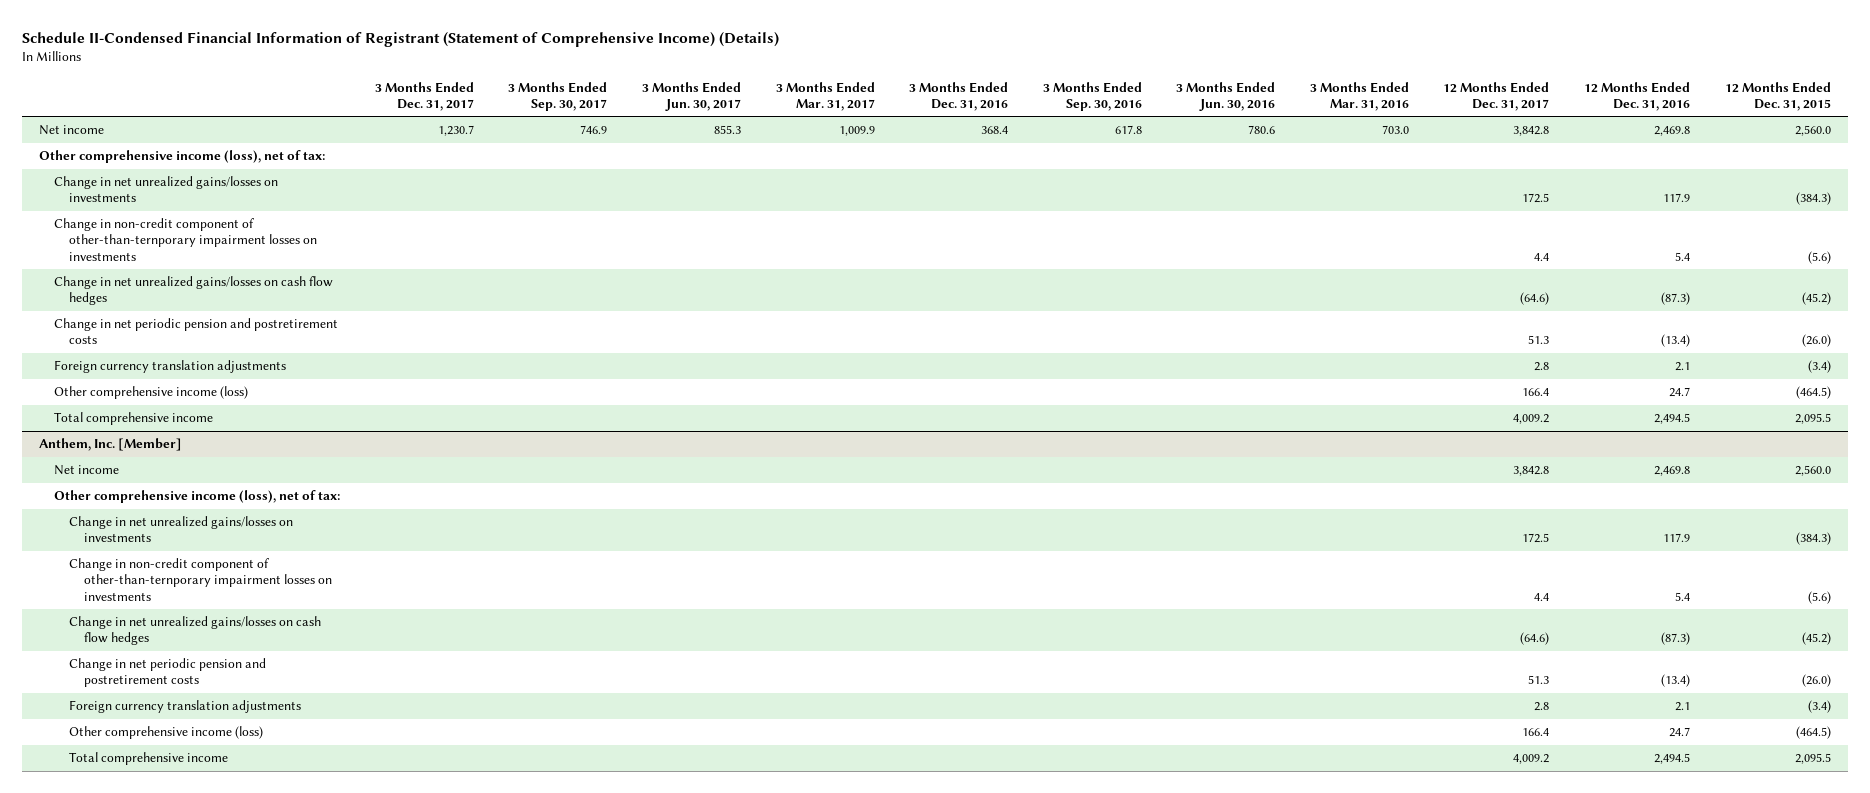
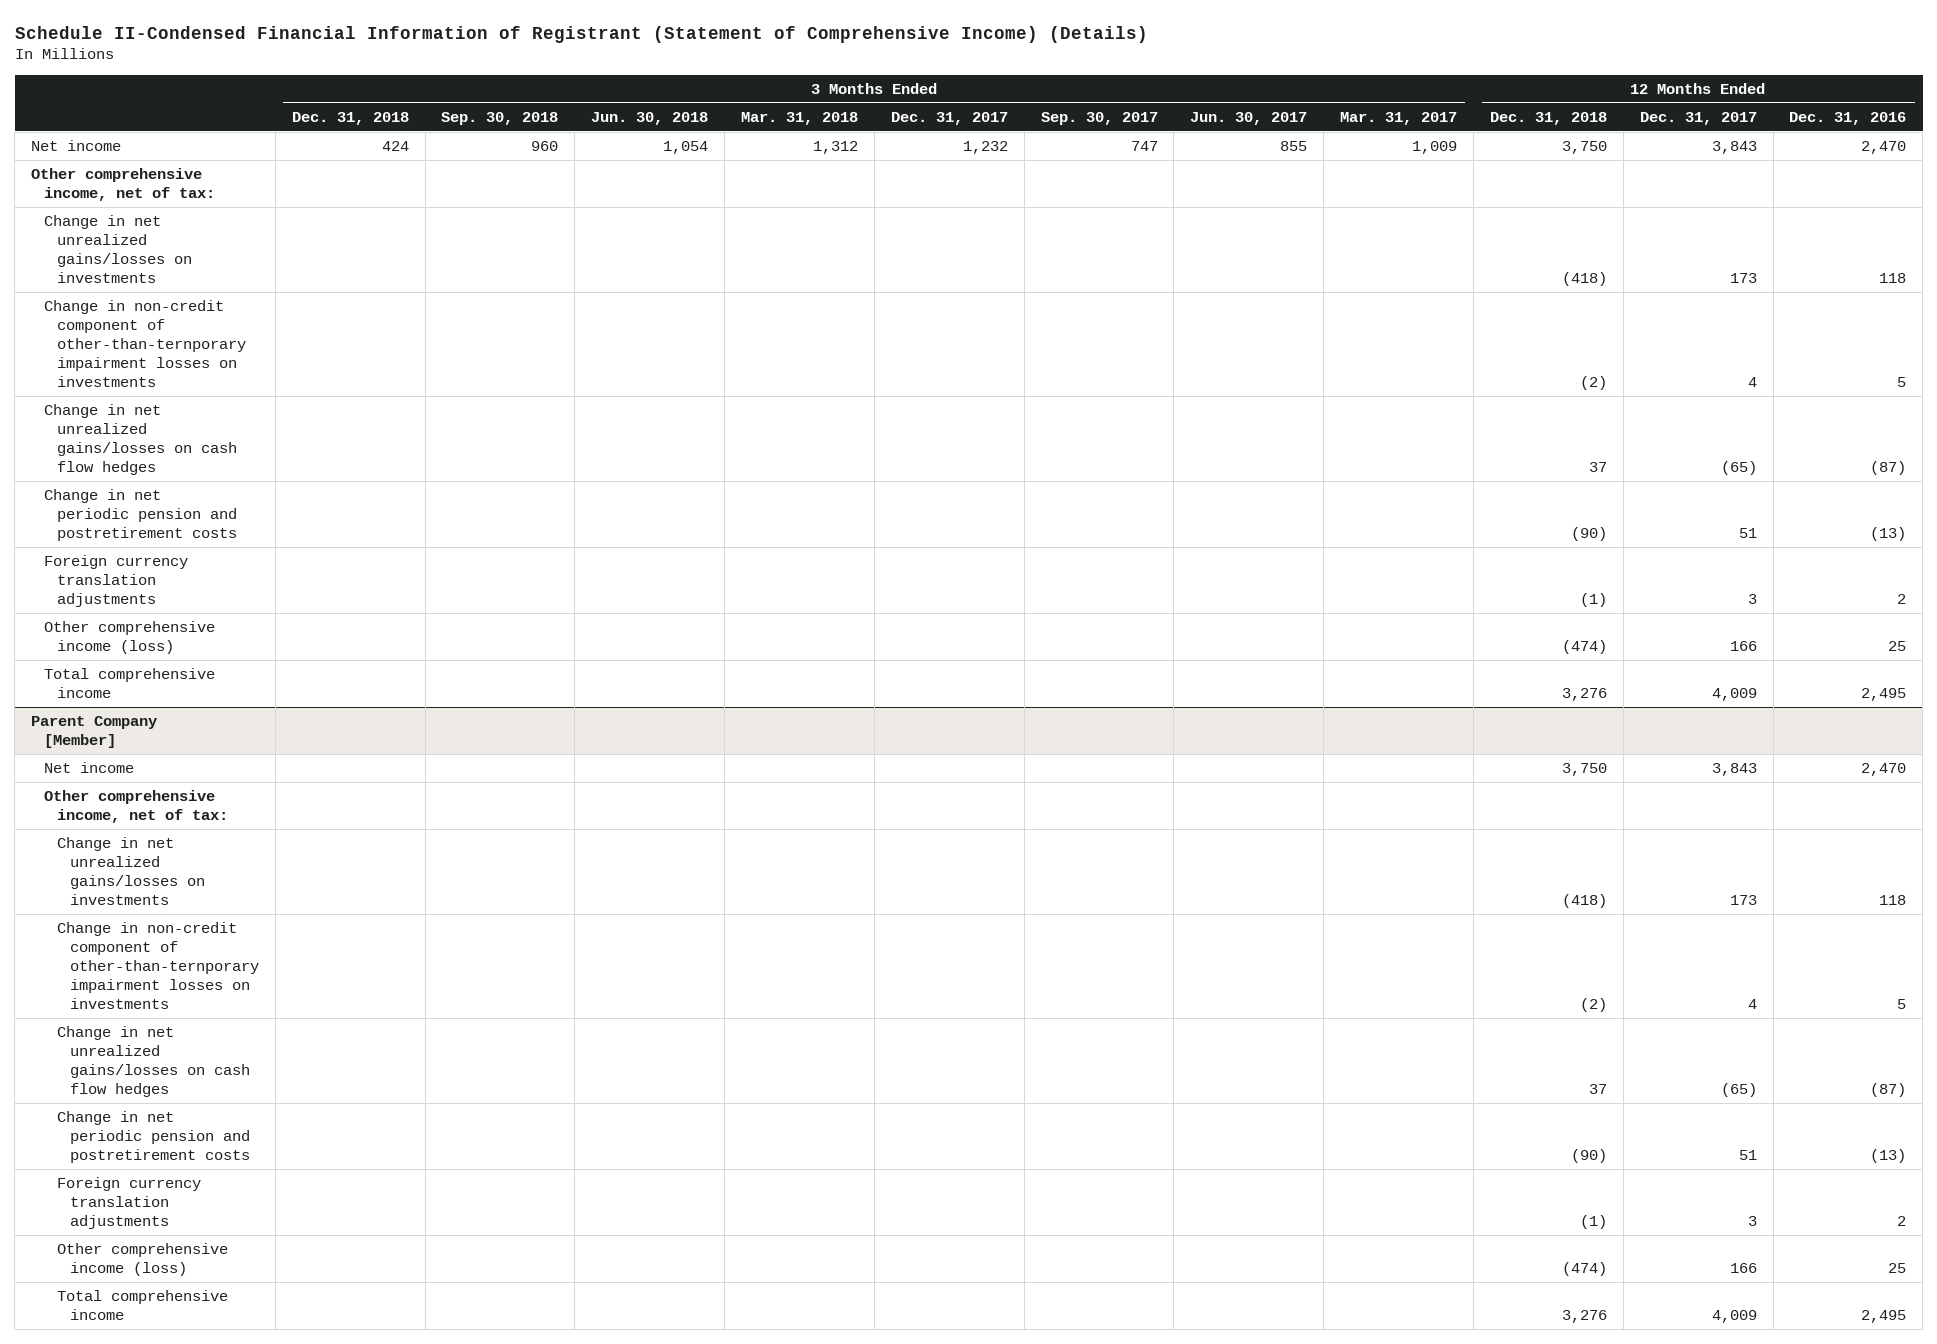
- | 3 Months Ended Dec. 31, 2017 | 3 Months Ended Sep. 30, 2017 | 3 Months Ended Jun. 30, 2017 | 3 Months Ended Mar. 31, 2017 | 3 Months Ended Dec. 31, 2016 | 3 Months Ended Sep. 30, 2016 | 3 Months Ended Jun. 30, 2016 | 3 Months Ended Mar. 31, 2016 | 12 Months Ended Dec. 31, 2017 | 12 Months Ended Dec. 31, 2016 | 12 Months Ended Dec. 31, 2015
+ | 3 Months Ended Dec. 31, 2018 | 3 Months Ended Sep. 30, 2018 | 3 Months Ended Jun. 30, 2018 | 3 Months Ended Mar. 31, 2018 | 3 Months Ended Dec. 31, 2017 | 3 Months Ended Sep. 30, 2017 | 3 Months Ended Jun. 30, 2017 | 3 Months Ended Mar. 31, 2017 | 12 Months Ended Dec. 31, 2018 | 12 Months Ended Dec. 31, 2017 | 12 Months Ended Dec. 31, 2016
- Net income | 1,230.7 | 746.9 | 855.3 | 1,009.9 | 368.4 | 617.8 | 780.6 | 703.0 | 3,842.8 | 2,469.8 | 2,560.0
- Other comprehensive income (loss), net of tax:
- Change in net unrealized gains/losses on investments | | | | | | | | | 172.5 | 117.9 | (384.3)
- Change in non-credit component of other-than-ternporary impairment losses on investments | | | | | | | | | 4.4 | 5.4 | (5.6)
- Change in net unrealized gains/losses on cash flow hedges | | | | | | | | | (64.6) | (87.3) | (45.2)
- Change in net periodic pension and postretirement costs | | | | | | | | | 51.3 | (13.4) | (26.0)
- Foreign currency translation adjustments | | | | | | | | | 2.8 | 2.1 | (3.4)
- Other comprehensive income (loss) | | | | | | | | | 166.4 | 24.7 | (464.5)
- Total comprehensive income | | | | | | | | | 4,009.2 | 2,494.5 | 2,095.5
- Anthem, Inc. [Member]
- Net income | | | | | | | | | 3,842.8 | 2,469.8 | 2,560.0
- Other comprehensive income (loss), net of tax:
- Change in net unrealized gains/losses on investments | | | | | | | | | 172.5 | 117.9 | (384.3)
- Change in non-credit component of other-than-ternporary impairment losses on investments | | | | | | | | | 4.4 | 5.4 | (5.6)
- Change in net unrealized gains/losses on cash flow hedges | | | | | | | | | (64.6) | (87.3) | (45.2)
- Change in net periodic pension and postretirement costs | | | | | | | | | 51.3 | (13.4) | (26.0)
- Foreign currency translation adjustments | | | | | | | | | 2.8 | 2.1 | (3.4)
- Other comprehensive income (loss) | | | | | | | | | 166.4 | 24.7 | (464.5)
- Total comprehensive income | | | | | | | | | 4,009.2 | 2,494.5 | 2,095.5
+ Net income | 424 | 960 | 1,054 | 1,312 | 1,232 | 747 | 855 | 1,009 | 3,750 | 3,843 | 2,470
+ Other comprehensive income, net of tax:
+ Change in net unrealized gains/losses on investments | | | | | | | | | (418) | 173 | 118
+ Change in non-credit component of other-than-ternporary impairment losses on investments | | | | | | | | | (2) | 4 | 5
+ Change in net unrealized gains/losses on cash flow hedges | | | | | | | | | 37 | (65) | (87)
+ Change in net periodic pension and postretirement costs | | | | | | | | | (90) | 51 | (13)
+ Foreign currency translation adjustments | | | | | | | | | (1) | 3 | 2
+ Other comprehensive income (loss) | | | | | | | | | (474) | 166 | 25
+ Total comprehensive income | | | | | | | | | 3,276 | 4,009 | 2,495
+ Parent Company [Member]
+ Net income | | | | | | | | | 3,750 | 3,843 | 2,470
+ Other comprehensive income, net of tax:
+ Change in net unrealized gains/losses on investments | | | | | | | | | (418) | 173 | 118
+ Change in non-credit component of other-than-ternporary impairment losses on investments | | | | | | | | | (2) | 4 | 5
+ Change in net unrealized gains/losses on cash flow hedges | | | | | | | | | 37 | (65) | (87)
+ Change in net periodic pension and postretirement costs | | | | | | | | | (90) | 51 | (13)
+ Foreign currency translation adjustments | | | | | | | | | (1) | 3 | 2
+ Other comprehensive income (loss) | | | | | | | | | (474) | 166 | 25
+ Total comprehensive income | | | | | | | | | 3,276 | 4,009 | 2,495

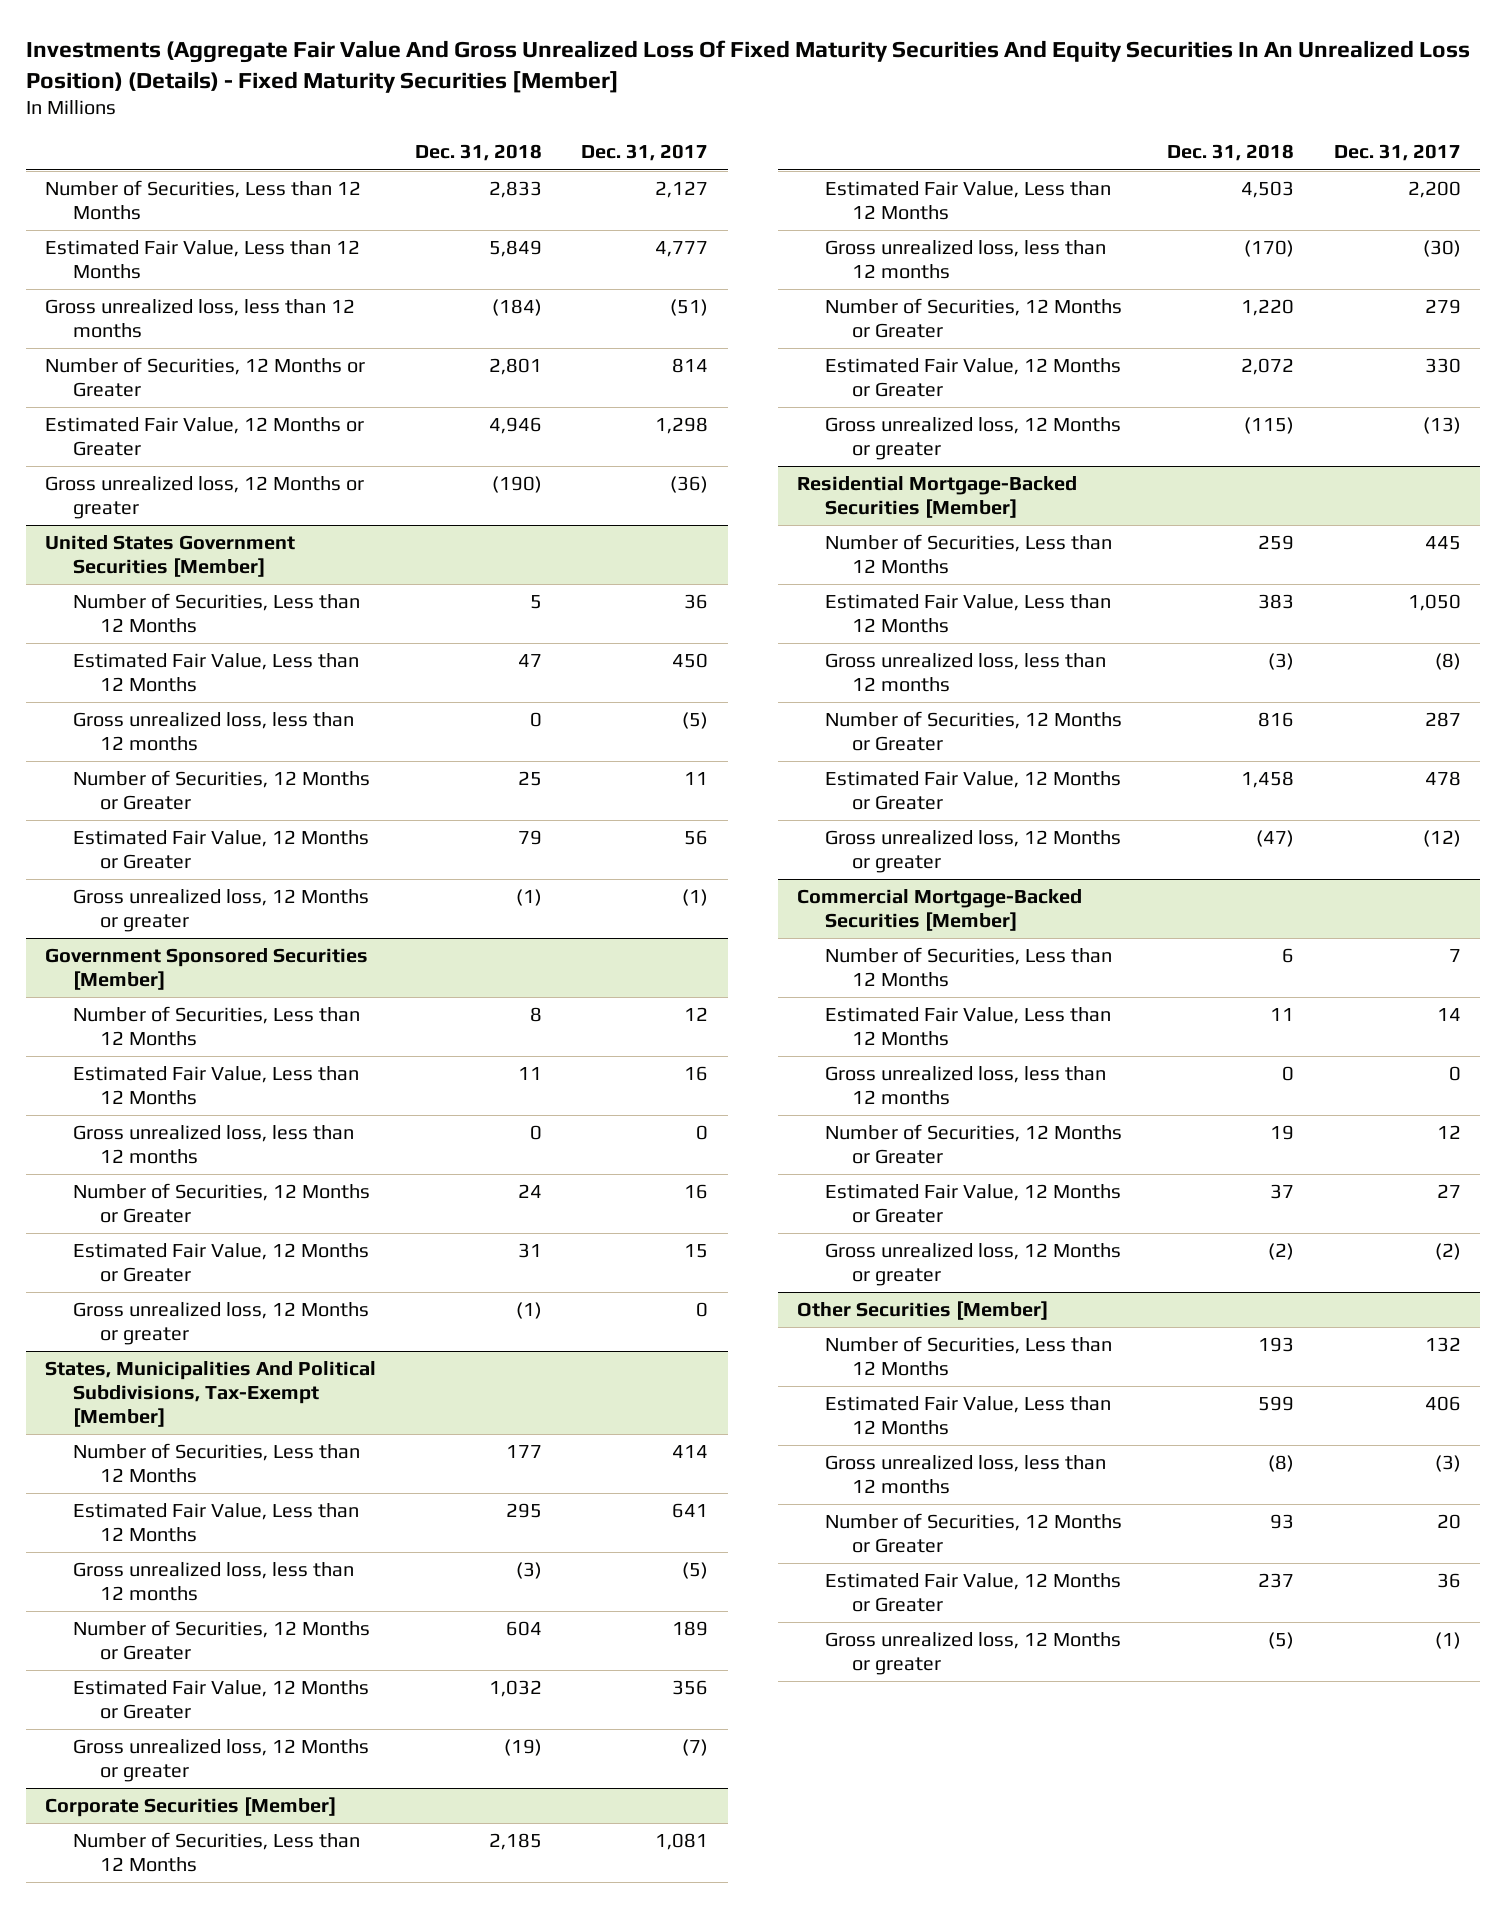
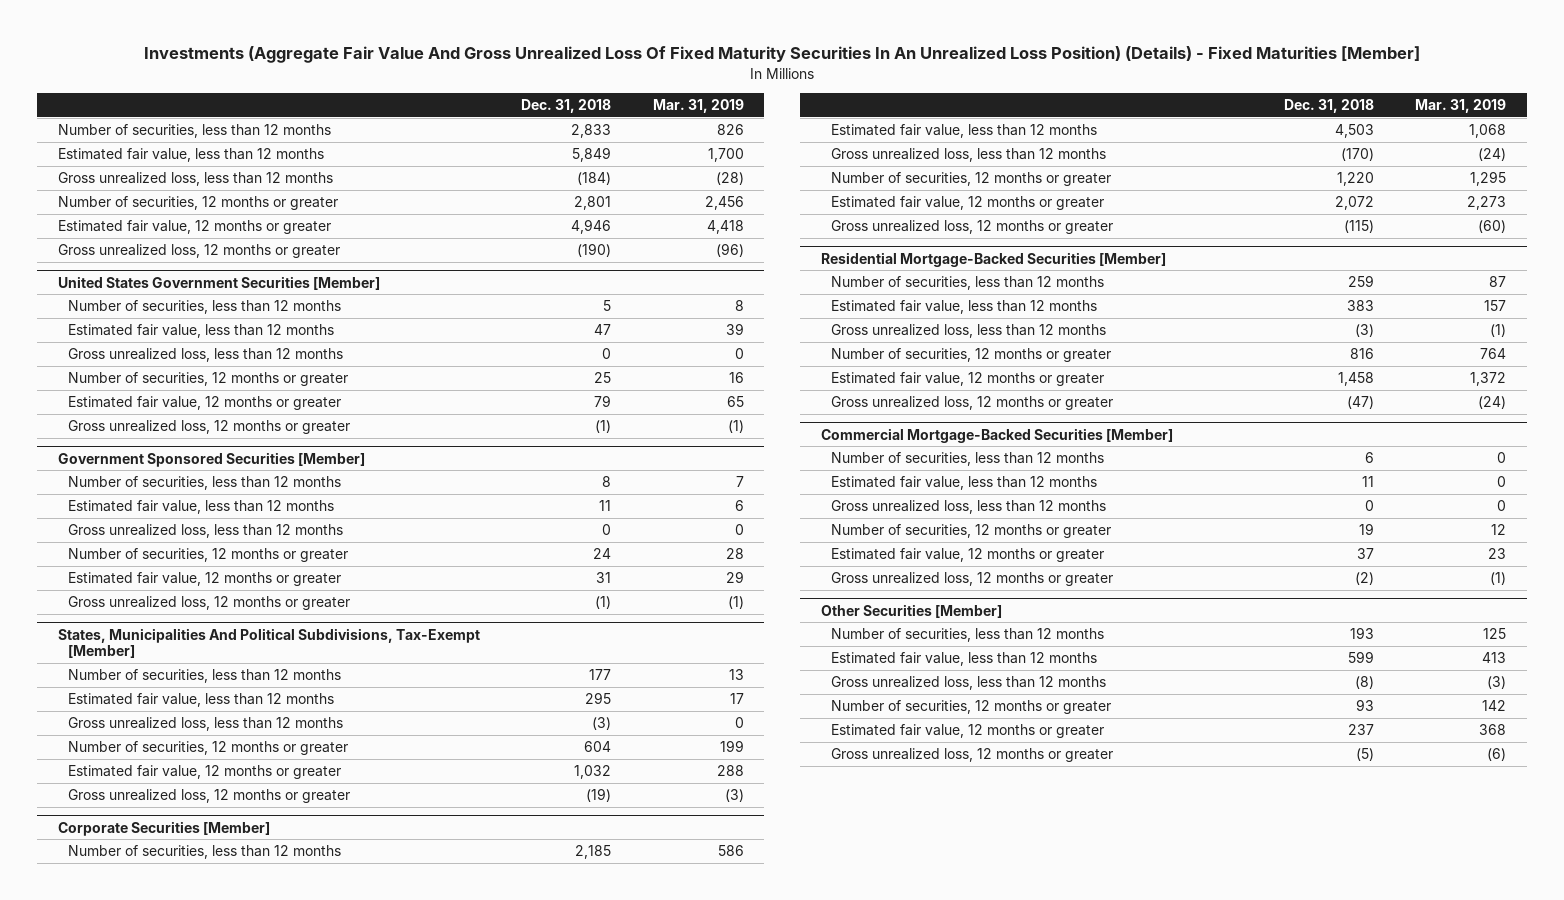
- Investments (Aggregate Fair Value And Gross Unrealized Loss Of Fixed Maturity Securities And Equity Securities In An Unrealized Loss Position) (Details) - Fixed Maturity Securities [Member]
+ Investments (Aggregate Fair Value And Gross Unrealized Loss Of Fixed Maturity Securities In An Unrealized Loss Position) (Details) - Fixed Maturities [Member]
- | Dec. 31, 2018 | Dec. 31, 2017
+ | Dec. 31, 2018 | Mar. 31, 2019
- Number of Securities, Less than 12 Months | 2,833 | 2,127
- Estimated Fair Value, Less than 12 Months | 5,849 | 4,777
+ Number of securities, less than 12 months | 2,833 | 826
+ Estimated fair value, less than 12 months | 5,849 | 1,700
- Number of Securities, 12 Months or Greater | 2,801 | 814
- Estimated Fair Value, 12 Months or Greater | 4,946 | 1,298
- Gross unrealized loss, 12 Months or greater | (190) | (36)
+ Number of securities, 12 months or greater | 2,801 | 2,456
+ Estimated fair value, 12 months or greater | 4,946 | 4,418
+ Gross unrealized loss, 12 months or greater | (190) | (96)
@ United States Government Securities [Member]
- Number of Securities, Less than 12 Months | 5 | 36
- Estimated Fair Value, Less than 12 Months | 47 | 450
+ Number of securities, less than 12 months | 5 | 8
+ Estimated fair value, less than 12 months | 47 | 39
- Number of Securities, 12 Months or Greater | 25 | 11
- Estimated Fair Value, 12 Months or Greater | 79 | 56
- Gross unrealized loss, 12 Months or greater | (1) | (1)
+ Number of securities, 12 months or greater | 25 | 16
+ Estimated fair value, 12 months or greater | 79 | 65
+ Gross unrealized loss, 12 months or greater | (1) | (1)
@ Government Sponsored Securities [Member]
- Number of Securities, Less than 12 Months | 8 | 12
- Estimated Fair Value, Less than 12 Months | 11 | 16
+ Number of securities, less than 12 months | 8 | 7
+ Estimated fair value, less than 12 months | 11 | 6
- Number of Securities, 12 Months or Greater | 24 | 16
- Estimated Fair Value, 12 Months or Greater | 31 | 15
- Gross unrealized loss, 12 Months or greater | (1) | 0
+ Number of securities, 12 months or greater | 24 | 28
+ Estimated fair value, 12 months or greater | 31 | 29
+ Gross unrealized loss, 12 months or greater | (1) | (1)
@ States, Municipalities And Political Subdivisions, Tax-Exempt [Member]
- Number of Securities, Less than 12 Months | 177 | 414
- Estimated Fair Value, Less than 12 Months | 295 | 641
+ Number of securities, less than 12 months | 177 | 13
+ Estimated fair value, less than 12 months | 295 | 17
- Number of Securities, 12 Months or Greater | 604 | 189
- Estimated Fair Value, 12 Months or Greater | 1,032 | 356
- Gross unrealized loss, 12 Months or greater | (19) | (7)
+ Number of securities, 12 months or greater | 604 | 199
+ Estimated fair value, 12 months or greater | 1,032 | 288
+ Gross unrealized loss, 12 months or greater | (19) | (3)
@ Corporate Securities [Member]
- Number of Securities, Less than 12 Months | 2,185 | 1,081
- Estimated Fair Value, Less than 12 Months | 4,503 | 2,200
+ Number of securities, less than 12 months | 2,185 | 586
+ Estimated fair value, less than 12 months | 4,503 | 1,068
- Number of Securities, 12 Months or Greater | 1,220 | 279
- Estimated Fair Value, 12 Months or Greater | 2,072 | 330
- Gross unrealized loss, 12 Months or greater | (115) | (13)
+ Number of securities, 12 months or greater | 1,220 | 1,295
+ Estimated fair value, 12 months or greater | 2,072 | 2,273
+ Gross unrealized loss, 12 months or greater | (115) | (60)
@ Residential Mortgage-Backed Securities [Member]
- Number of Securities, Less than 12 Months | 259 | 445
- Estimated Fair Value, Less than 12 Months | 383 | 1,050
+ Number of securities, less than 12 months | 259 | 87
+ Estimated fair value, less than 12 months | 383 | 157
- Number of Securities, 12 Months or Greater | 816 | 287
- Estimated Fair Value, 12 Months or Greater | 1,458 | 478
- Gross unrealized loss, 12 Months or greater | (47) | (12)
+ Number of securities, 12 months or greater | 816 | 764
+ Estimated fair value, 12 months or greater | 1,458 | 1,372
+ Gross unrealized loss, 12 months or greater | (47) | (24)
@ Commercial Mortgage-Backed Securities [Member]
- Number of Securities, Less than 12 Months | 6 | 7
- Estimated Fair Value, Less than 12 Months | 11 | 14
+ Number of securities, less than 12 months | 6 | 0
+ Estimated fair value, less than 12 months | 11 | 0
- Number of Securities, 12 Months or Greater | 19 | 12
- Estimated Fair Value, 12 Months or Greater | 37 | 27
- Gross unrealized loss, 12 Months or greater | (2) | (2)
+ Number of securities, 12 months or greater | 19 | 12
+ Estimated fair value, 12 months or greater | 37 | 23
+ Gross unrealized loss, 12 months or greater | (2) | (1)
@ Other Securities [Member]
- Number of Securities, Less than 12 Months | 193 | 132
- Estimated Fair Value, Less than 12 Months | 599 | 406
+ Number of securities, less than 12 months | 193 | 125
+ Estimated fair value, less than 12 months | 599 | 413
- Number of Securities, 12 Months or Greater | 93 | 20
- Estimated Fair Value, 12 Months or Greater | 237 | 36
- Gross unrealized loss, 12 Months or greater | (5) | (1)
+ Number of securities, 12 months or greater | 93 | 142
+ Estimated fair value, 12 months or greater | 237 | 368
+ Gross unrealized loss, 12 months or greater | (5) | (6)

